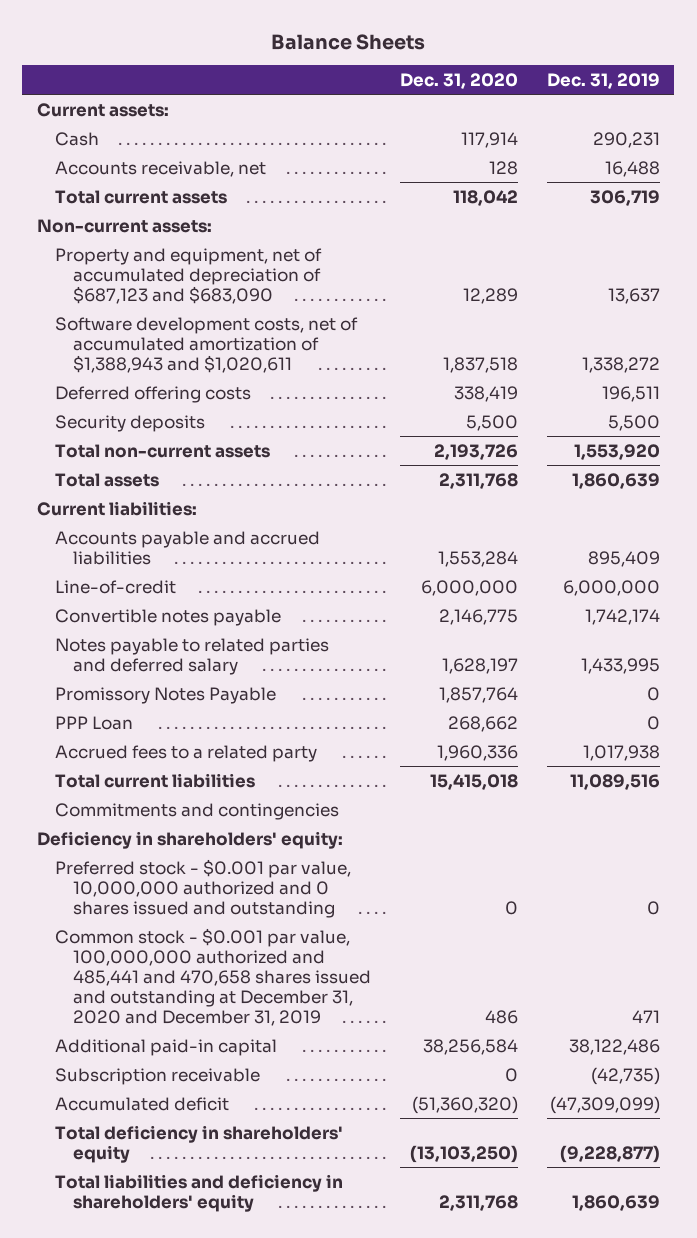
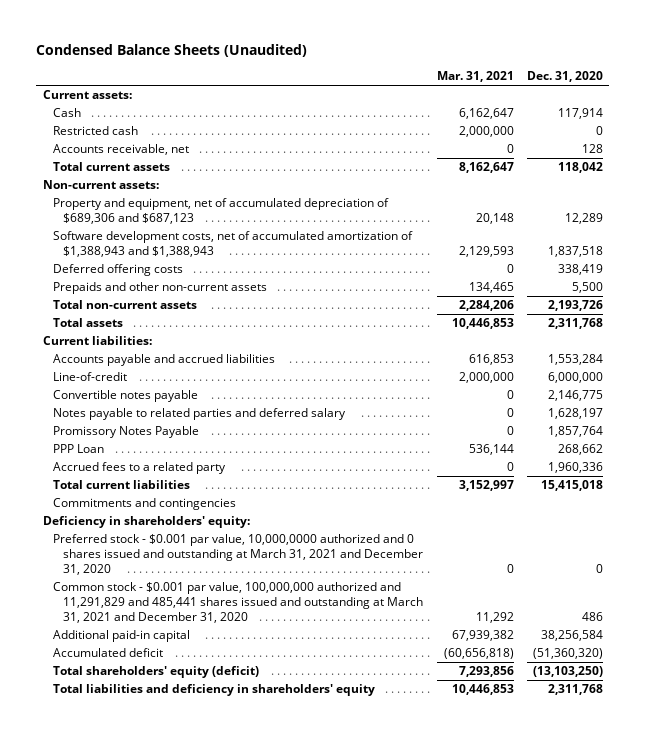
- Balance Sheets
+ Condensed Balance Sheets (Unaudited)
- | Dec. 31, 2020 | Dec. 31, 2019
+ | Mar. 31, 2021 | Dec. 31, 2020
+ Restricted cash | 2,000,000 | 0
- Property and equipment, net of accumulated depreciation of $687,123 and $683,090 | 12,289 | 13,637
- Software development costs, net of accumulated amortization of $1,388,943 and $1,020,611 | 1,837,518 | 1,338,272
+ Property and equipment, net of accumulated depreciation of $689,306 and $687,123 | 20,148 | 12,289
+ Software development costs, net of accumulated amortization of $1,388,943 and $1,388,943 | 2,129,593 | 1,837,518
- Security deposits | 5,500 | 5,500
+ Prepaids and other non-current assets | 134,465 | 5,500
- Preferred stock - $0.001 par value, 10,000,000 authorized and 0 shares issued and outstanding | 0 | 0
- Common stock - $0.001 par value, 100,000,000 authorized and 485,441 and 470,658 shares issued and outstanding at December 31, 2020 and December 31, 2019 | 486 | 471
+ Preferred stock - $0.001 par value, 10,000,0000 authorized and 0 shares issued and outstanding at March 31, 2021 and December 31, 2020 | 0 | 0
+ Common stock - $0.001 par value, 100,000,000 authorized and 11,291,829 and 485,441 shares issued and outstanding at March 31, 2021 and December 31, 2020 | 11,292 | 486
- Subscription receivable | 0 | (42,735)
- Total deficiency in shareholders' equity | (13,103,250) | (9,228,877)
+ Total shareholders' equity (deficit) | 7,293,856 | (13,103,250)

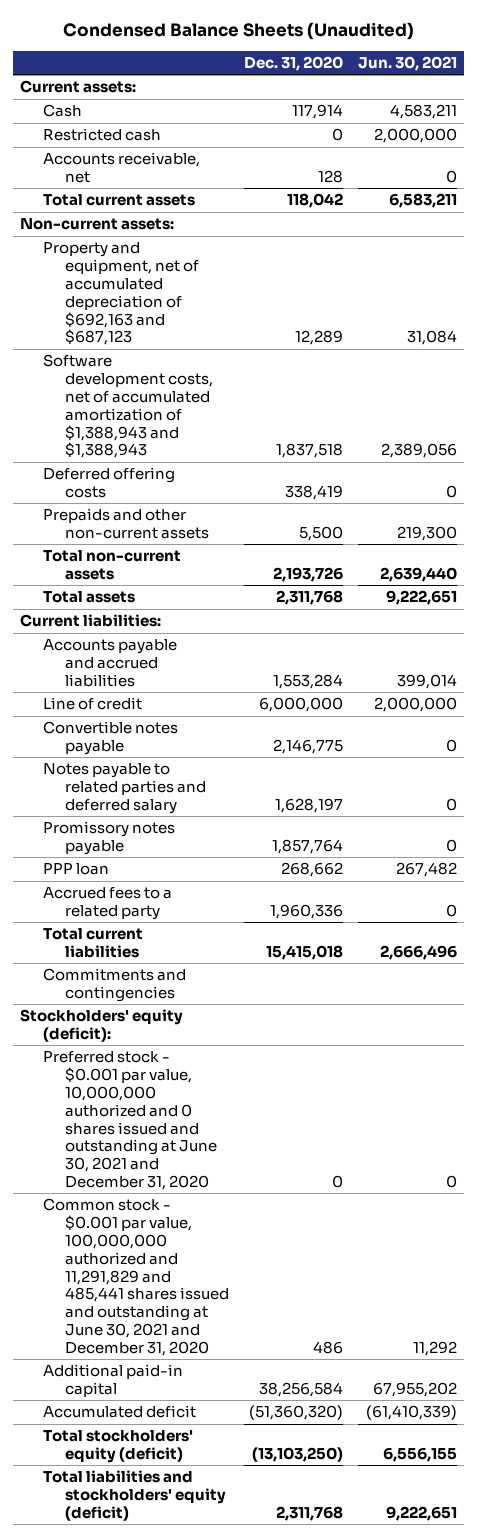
- | Mar. 31, 2021 | Dec. 31, 2020
+ | Dec. 31, 2020 | Jun. 30, 2021
- Property and equipment, net of accumulated depreciation of $689,306 and $687,123 | 20,148 | 12,289
+ Property and equipment, net of accumulated depreciation of $692,163 and $687,123 | 12,289 | 31,084
- Line-of-credit | 2,000,000 | 6,000,000
+ Line of credit | 6,000,000 | 2,000,000
- Promissory Notes Payable | 0 | 1,857,764
- PPP Loan | 536,144 | 268,662
+ Promissory notes payable | 1,857,764 | 0
+ PPP loan | 268,662 | 267,482
- Deficiency in shareholders' equity:
- Preferred stock - $0.001 par value, 10,000,0000 authorized and 0 shares issued and outstanding at March 31, 2021 and December 31, 2020 | 0 | 0
- Common stock - $0.001 par value, 100,000,000 authorized and 11,291,829 and 485,441 shares issued and outstanding at March 31, 2021 and December 31, 2020 | 11,292 | 486
+ Stockholders' equity (deficit):
+ Preferred stock - $0.001 par value, 10,000,000 authorized and 0 shares issued and outstanding at June 30, 2021 and December 31, 2020 | 0 | 0
+ Common stock - $0.001 par value, 100,000,000 authorized and 11,291,829 and 485,441 shares issued and outstanding at June 30, 2021 and December 31, 2020 | 486 | 11,292
- Total shareholders' equity (deficit) | 7,293,856 | (13,103,250)
- Total liabilities and deficiency in shareholders' equity | 10,446,853 | 2,311,768
+ Total stockholders' equity (deficit) | (13,103,250) | 6,556,155
+ Total liabilities and stockholders' equity (deficit) | 2,311,768 | 9,222,651

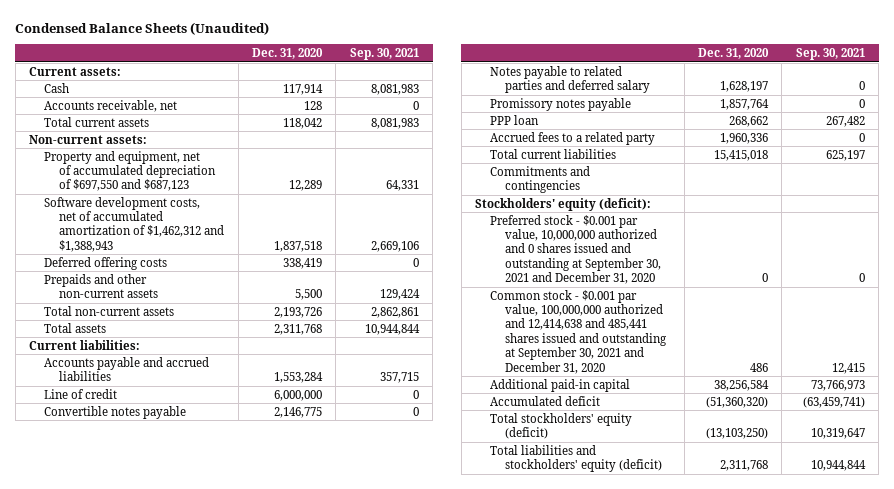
- | Dec. 31, 2020 | Jun. 30, 2021
+ | Dec. 31, 2020 | Sep. 30, 2021
- Restricted cash | 0 | 2,000,000
- Property and equipment, net of accumulated depreciation of $692,163 and $687,123 | 12,289 | 31,084
- Software development costs, net of accumulated amortization of $1,388,943 and $1,388,943 | 1,837,518 | 2,389,056
+ Property and equipment, net of accumulated depreciation of $697,550 and $687,123 | 12,289 | 64,331
+ Software development costs, net of accumulated amortization of $1,462,312 and $1,388,943 | 1,837,518 | 2,669,106
- Preferred stock - $0.001 par value, 10,000,000 authorized and 0 shares issued and outstanding at June 30, 2021 and December 31, 2020 | 0 | 0
- Common stock - $0.001 par value, 100,000,000 authorized and 11,291,829 and 485,441 shares issued and outstanding at June 30, 2021 and December 31, 2020 | 486 | 11,292
+ Preferred stock - $0.001 par value, 10,000,000 authorized and 0 shares issued and outstanding at September 30, 2021 and December 31, 2020 | 0 | 0
+ Common stock - $0.001 par value, 100,000,000 authorized and 12,414,638 and 485,441 shares issued and outstanding at September 30, 2021 and December 31, 2020 | 486 | 12,415

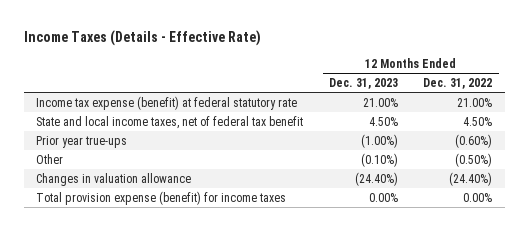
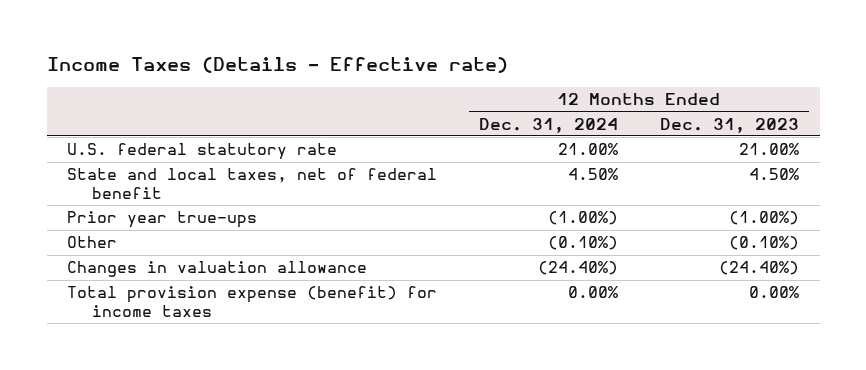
- Income Taxes (Details - Effective Rate)
+ Income Taxes (Details - Effective rate)
- | 12 Months Ended Dec. 31, 2023 | 12 Months Ended Dec. 31, 2022
+ | 12 Months Ended Dec. 31, 2024 | 12 Months Ended Dec. 31, 2023
- Income tax expense (benefit) at federal statutory rate | 21.00% | 21.00%
- State and local income taxes, net of federal tax benefit | 4.50% | 4.50%
+ U.S. federal statutory rate | 21.00% | 21.00%
+ State and local taxes, net of federal benefit | 4.50% | 4.50%

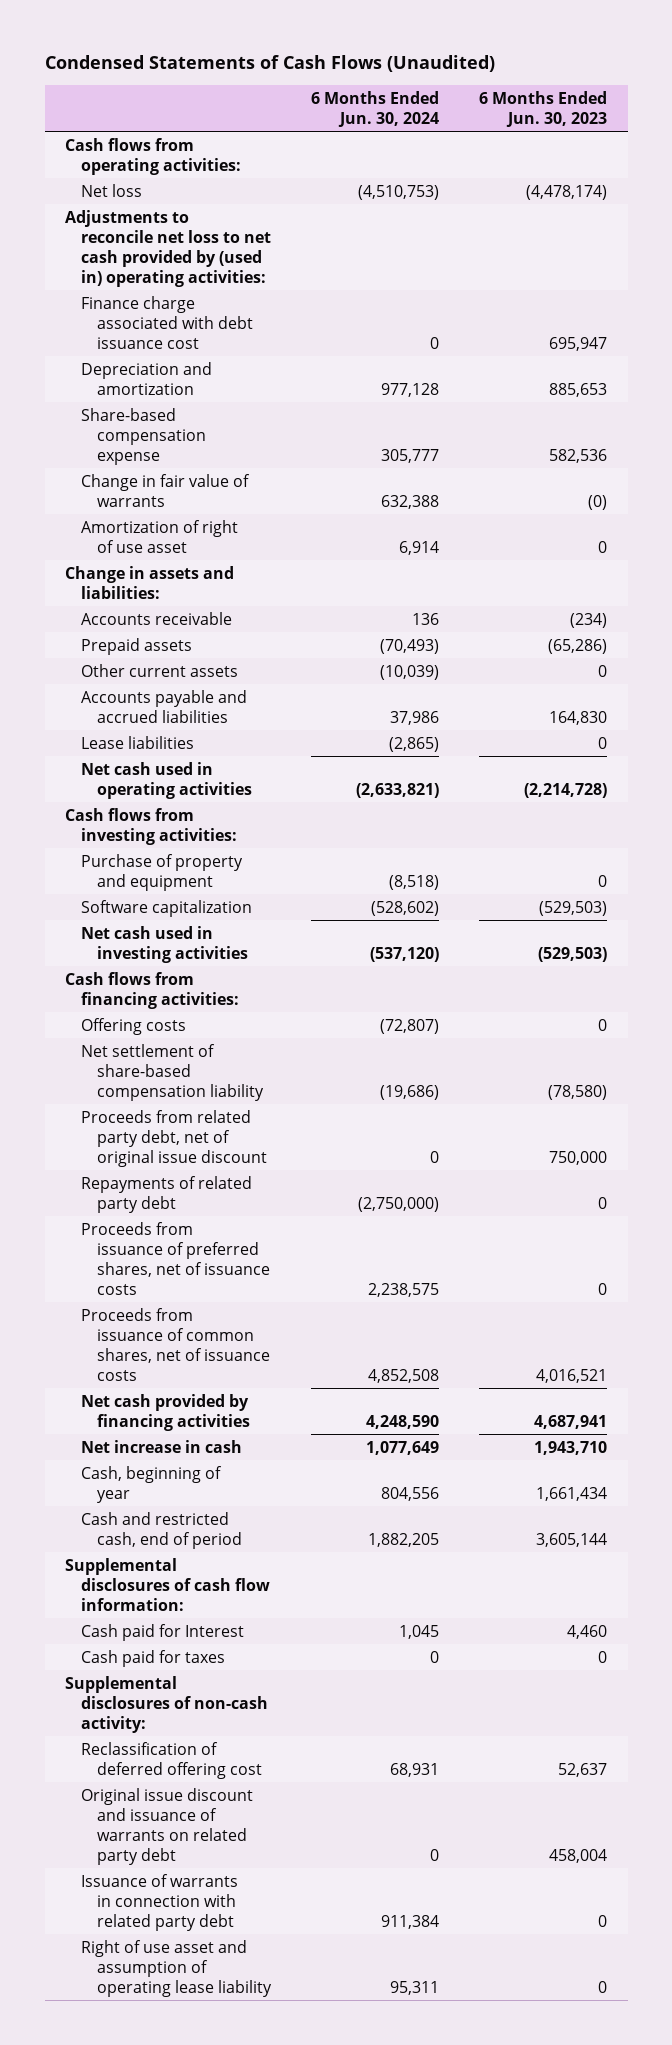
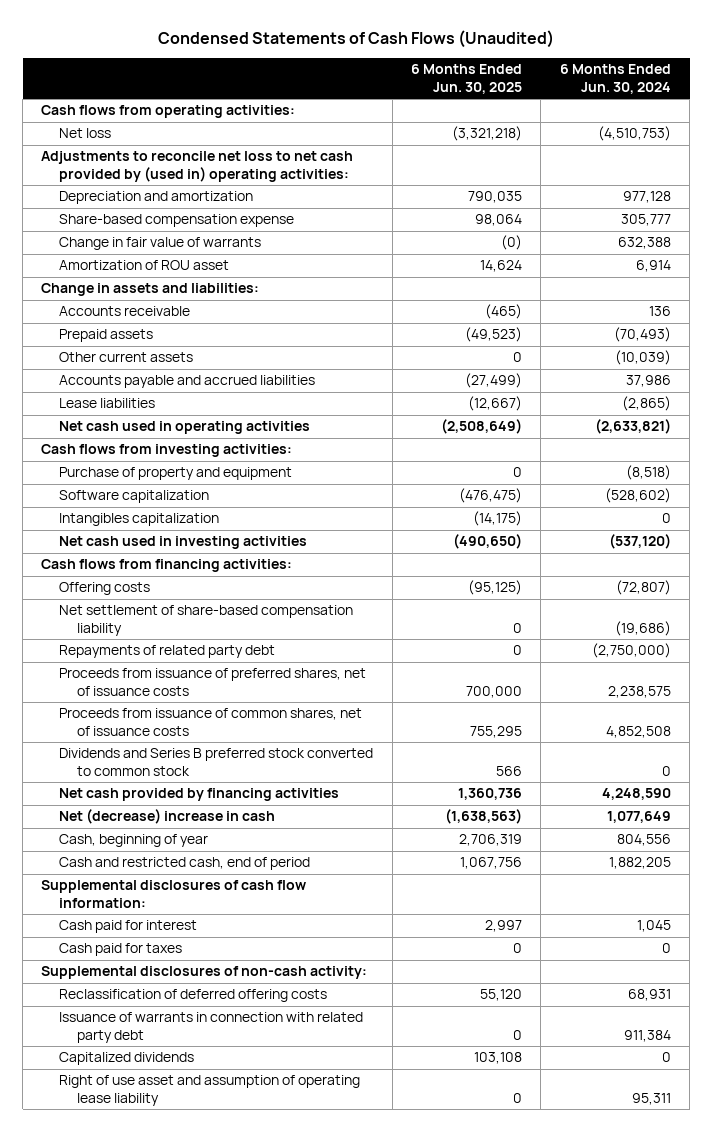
- | 6 Months Ended Jun. 30, 2024 | 6 Months Ended Jun. 30, 2023
+ | 6 Months Ended Jun. 30, 2025 | 6 Months Ended Jun. 30, 2024
- Finance charge associated with debt issuance cost | 0 | 695,947
- Amortization of right of use asset | 6,914 | 0
+ Amortization of ROU asset | 14,624 | 6,914
+ Intangibles capitalization | (14,175) | 0
- Proceeds from related party debt, net of original issue discount | 0 | 750,000
+ Dividends and Series B preferred stock converted to common stock | 566 | 0
- Net increase in cash | 1,077,649 | 1,943,710
+ Net (decrease) increase in cash | (1,638,563) | 1,077,649
- Cash paid for Interest | 1,045 | 4,460
+ Cash paid for interest | 2,997 | 1,045
- Reclassification of deferred offering cost | 68,931 | 52,637
- Original issue discount and issuance of warrants on related party debt | 0 | 458,004
+ Reclassification of deferred offering costs | 55,120 | 68,931
+ Capitalized dividends | 103,108 | 0

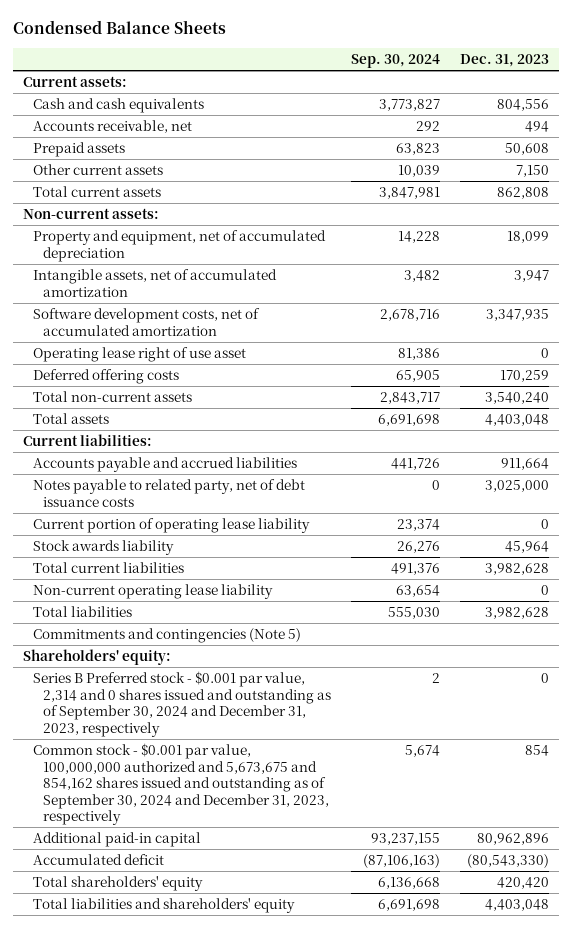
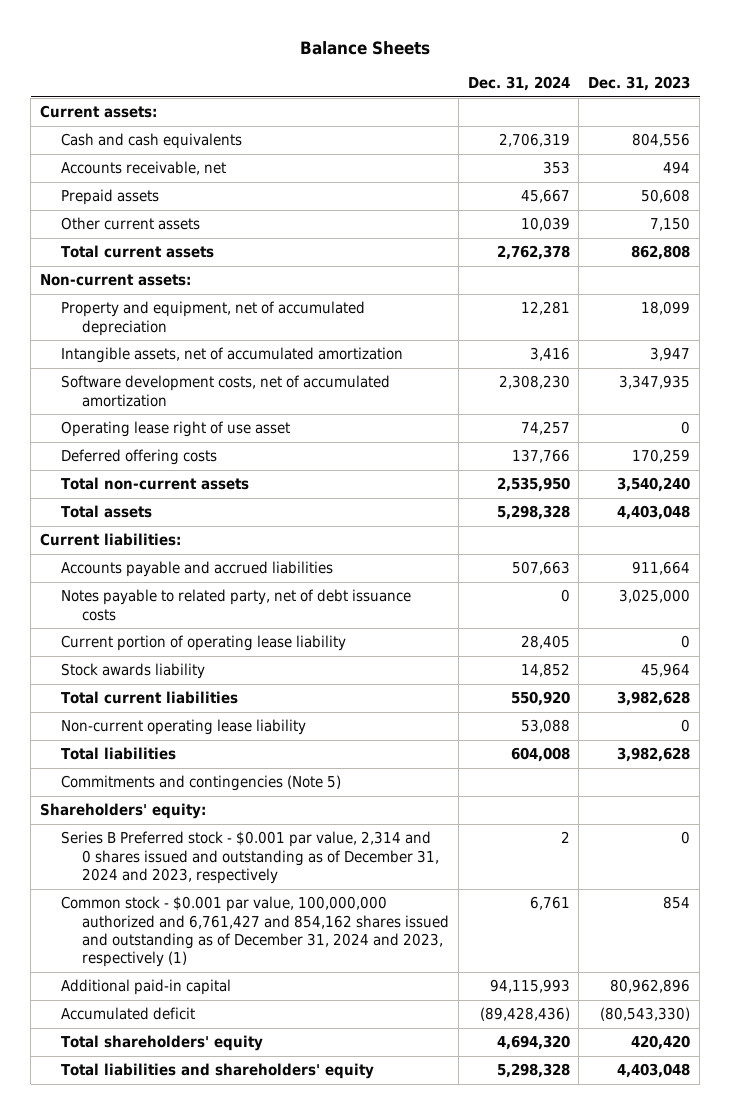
- Condensed Balance Sheets
+ Balance Sheets
- | Sep. 30, 2024 | Dec. 31, 2023
+ | Dec. 31, 2024 | Dec. 31, 2023
- Series B Preferred stock - $0.001 par value, 2,314 and 0 shares issued and outstanding as of September 30, 2024 and December 31, 2023, respectively | 2 | 0
- Common stock - $0.001 par value, 100,000,000 authorized and 5,673,675 and 854,162 shares issued and outstanding as of September 30, 2024 and December 31, 2023, respectively | 5,674 | 854
+ Series B Preferred stock - $0.001 par value, 2,314 and 0 shares issued and outstanding as of December 31, 2024 and 2023, respectively | 2 | 0
+ Common stock - $0.001 par value, 100,000,000 authorized and 6,761,427 and 854,162 shares issued and outstanding as of December 31, 2024 and 2023, respectively (1) | 6,761 | 854

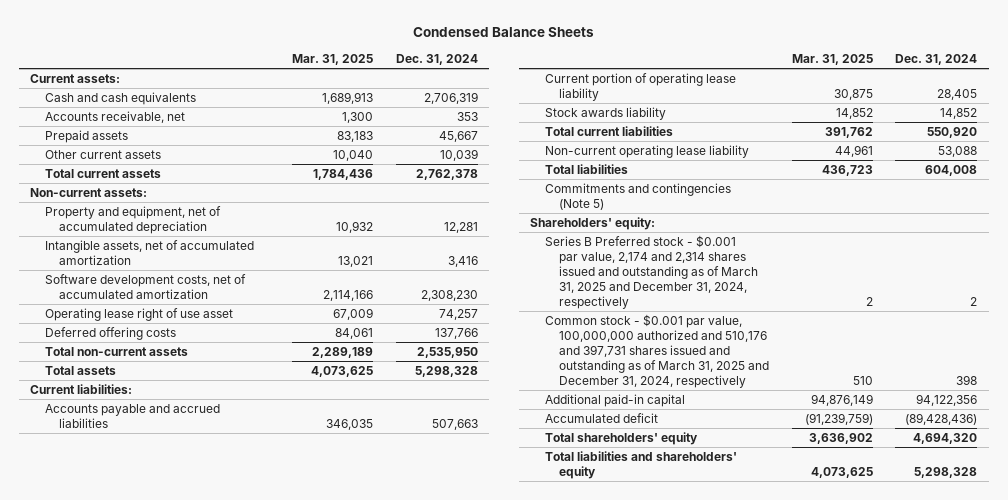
- Balance Sheets
+ Condensed Balance Sheets
- | Dec. 31, 2024 | Dec. 31, 2023
+ | Mar. 31, 2025 | Dec. 31, 2024
- Notes payable to related party, net of debt issuance costs | 0 | 3,025,000
- Series B Preferred stock - $0.001 par value, 2,314 and 0 shares issued and outstanding as of December 31, 2024 and 2023, respectively | 2 | 0
- Common stock - $0.001 par value, 100,000,000 authorized and 6,761,427 and 854,162 shares issued and outstanding as of December 31, 2024 and 2023, respectively (1) | 6,761 | 854
- Additional paid-in capital | 94,115,993 | 80,962,896
+ Series B Preferred stock - $0.001 par value, 2,174 and 2,314 shares issued and outstanding as of March 31, 2025 and December 31, 2024, respectively | 2 | 2
+ Common stock - $0.001 par value, 100,000,000 authorized and 510,176 and 397,731 shares issued and outstanding as of March 31, 2025 and December 31, 2024, respectively | 510 | 398
+ Additional paid-in capital | 94,876,149 | 94,122,356

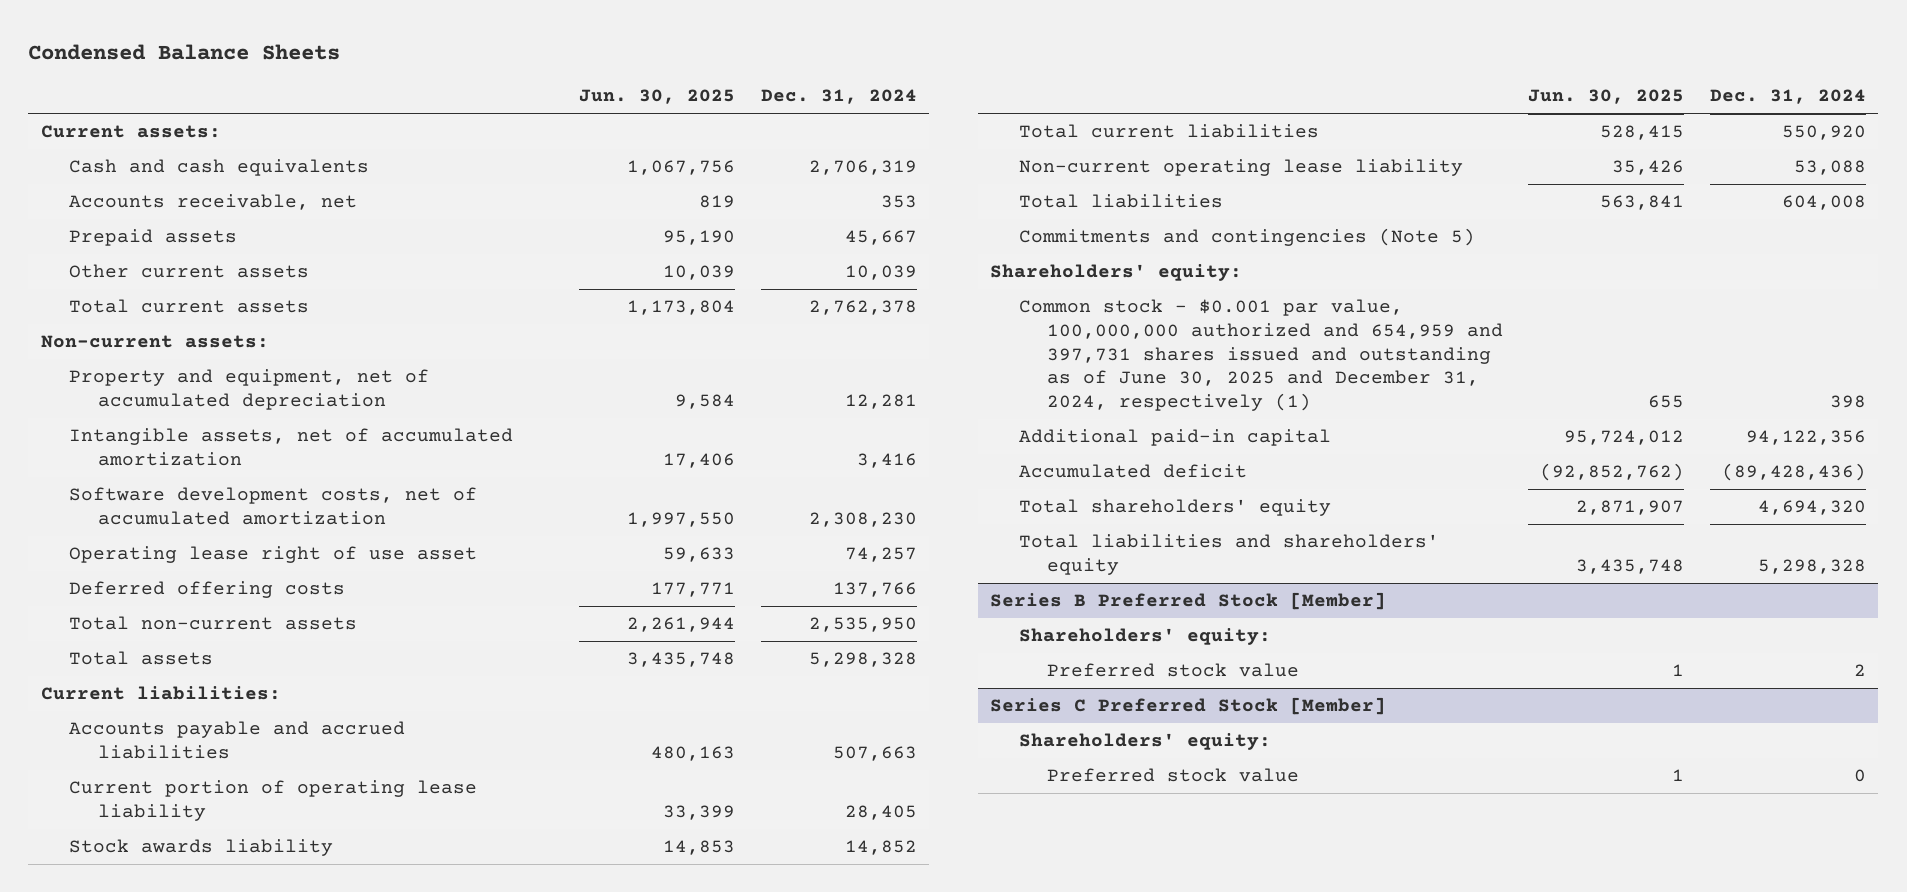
- | Mar. 31, 2025 | Dec. 31, 2024
+ | Jun. 30, 2025 | Dec. 31, 2024
- Series B Preferred stock - $0.001 par value, 2,174 and 2,314 shares issued and outstanding as of March 31, 2025 and December 31, 2024, respectively | 2 | 2
- Common stock - $0.001 par value, 100,000,000 authorized and 510,176 and 397,731 shares issued and outstanding as of March 31, 2025 and December 31, 2024, respectively | 510 | 398
+ Common stock - $0.001 par value, 100,000,000 authorized and 654,959 and 397,731 shares issued and outstanding as of June 30, 2025 and December 31, 2024, respectively (1) | 655 | 398
+ Series B Preferred Stock [Member]
+ Shareholders' equity:
+ Preferred stock value | 1 | 2
+ Series C Preferred Stock [Member]
+ Shareholders' equity:
+ Preferred stock value | 1 | 0

